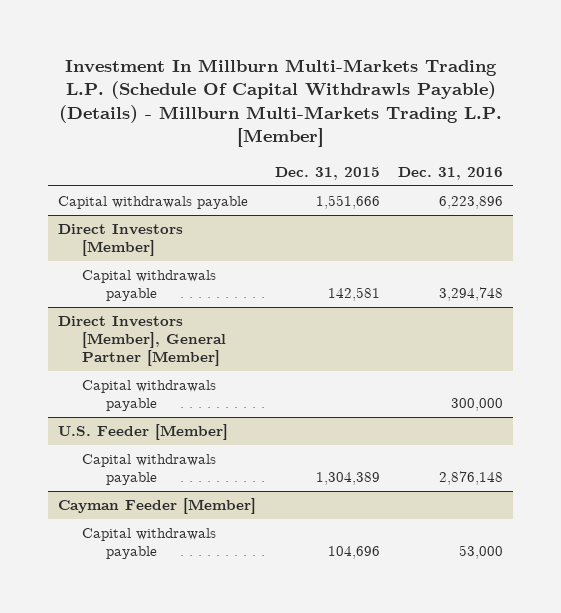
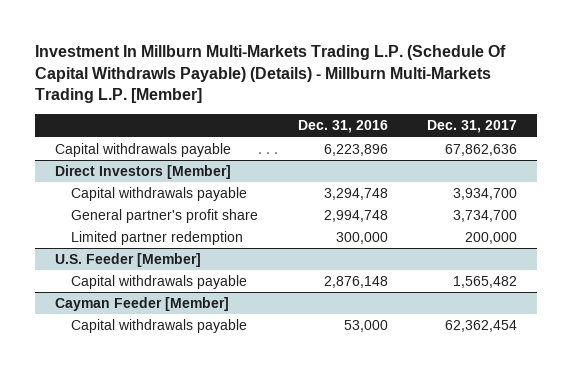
- | Dec. 31, 2015 | Dec. 31, 2016
+ | Dec. 31, 2016 | Dec. 31, 2017
- Direct Investors [Member], General Partner [Member]
- Capital withdrawals payable | | 300,000
@ Direct Investors [Member]
+ General partner's profit share | 2,994,748 | 3,734,700
+ Limited partner redemption | 300,000 | 200,000

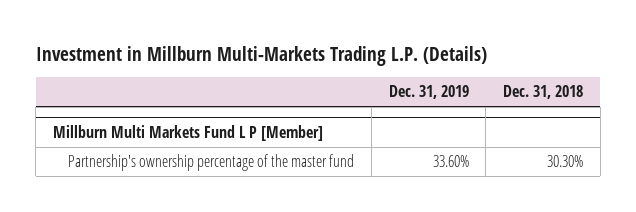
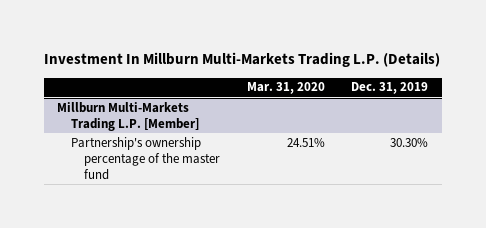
- Investment in Millburn Multi-Markets Trading L.P. (Details)
+ Investment In Millburn Multi-Markets Trading L.P. (Details)
- | Dec. 31, 2019 | Dec. 31, 2018
+ | Mar. 31, 2020 | Dec. 31, 2019
- Millburn Multi Markets Fund L P [Member]
- Partnership's ownership percentage of the master fund | 33.60% | 30.30%
+ Millburn Multi-Markets Trading L.P. [Member]
+ Partnership's ownership percentage of the master fund | 24.51% | 30.30%

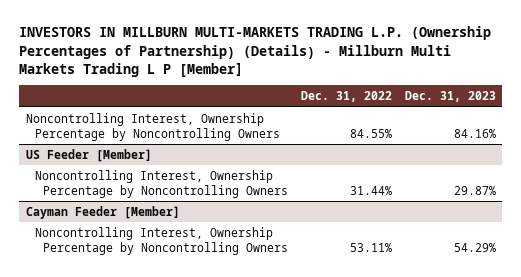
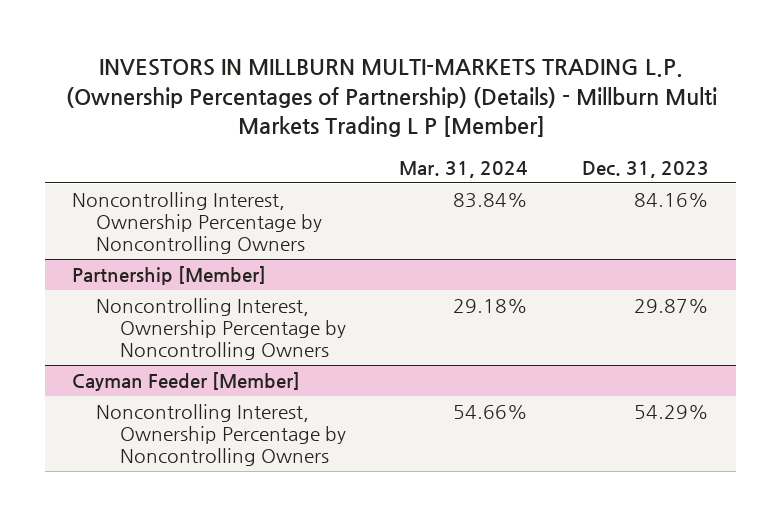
- | Dec. 31, 2022 | Dec. 31, 2023
+ | Mar. 31, 2024 | Dec. 31, 2023
- US Feeder [Member]
+ Partnership [Member]

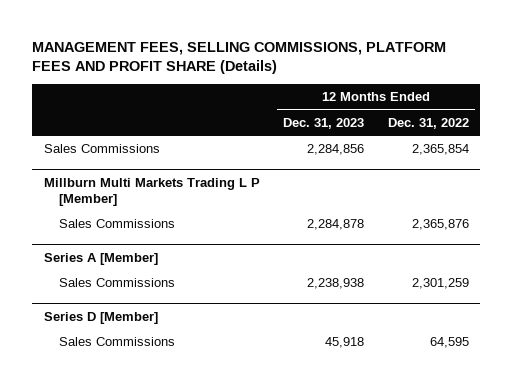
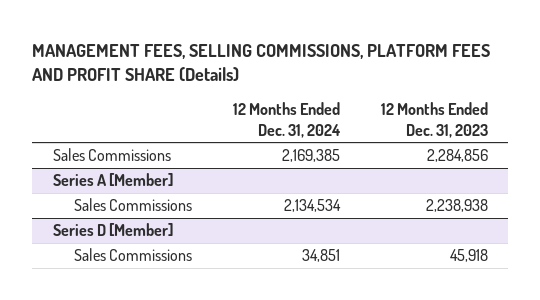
- | 12 Months Ended Dec. 31, 2023 | 12 Months Ended Dec. 31, 2022
+ | 12 Months Ended Dec. 31, 2024 | 12 Months Ended Dec. 31, 2023
- Millburn Multi Markets Trading L P [Member]
- Sales Commissions | 2,284,878 | 2,365,876

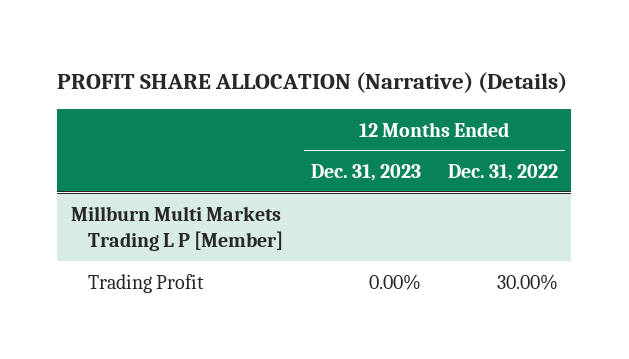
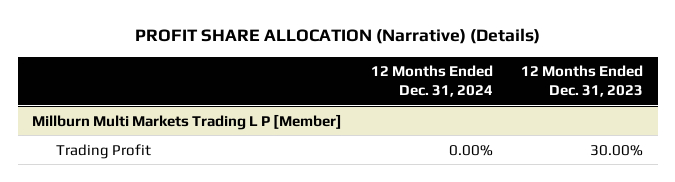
- | 12 Months Ended Dec. 31, 2023 | 12 Months Ended Dec. 31, 2022
+ | 12 Months Ended Dec. 31, 2024 | 12 Months Ended Dec. 31, 2023
@ Millburn Multi Markets Trading L P [Member]
- Trading Profit | 0.00% | 30.00%
+ Trading Profit | 0.00% | 30.00%

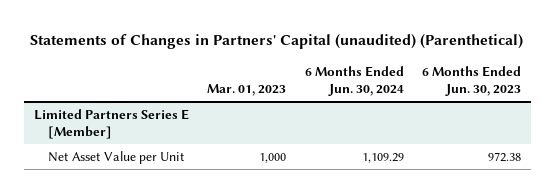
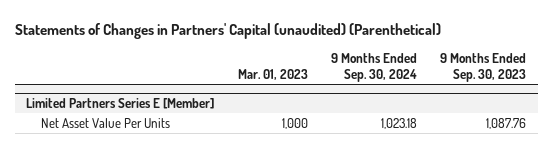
- | Mar. 01, 2023 | 6 Months Ended Jun. 30, 2024 | 6 Months Ended Jun. 30, 2023
+ | Mar. 01, 2023 | 9 Months Ended Sep. 30, 2024 | 9 Months Ended Sep. 30, 2023
@ Limited Partners Series E [Member]
- Net Asset Value per Unit | 1,000 | 1,109.29 | 972.38
+ Net Asset Value Per Units | 1,000 | 1,023.18 | 1,087.76

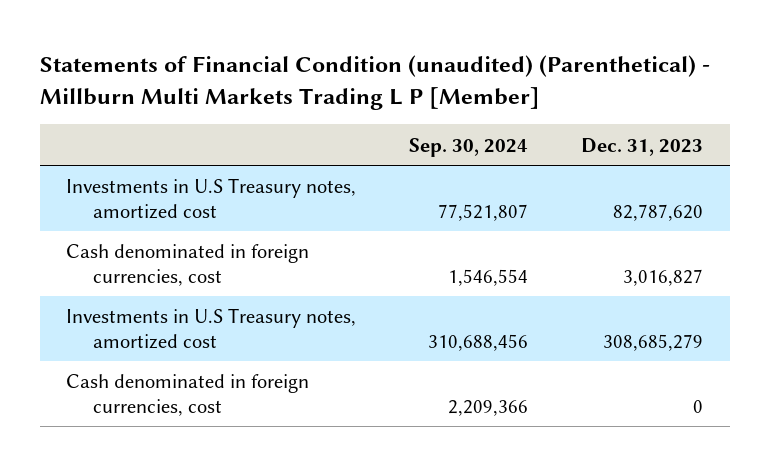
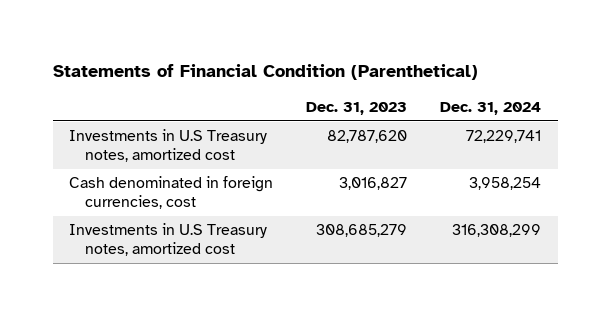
- Statements of Financial Condition (unaudited) (Parenthetical) - Millburn Multi Markets Trading L P [Member]
+ Statements of Financial Condition (Parenthetical)
- | Sep. 30, 2024 | Dec. 31, 2023
+ | Dec. 31, 2023 | Dec. 31, 2024
- Cash denominated in foreign currencies, cost | 2,209,366 | 0

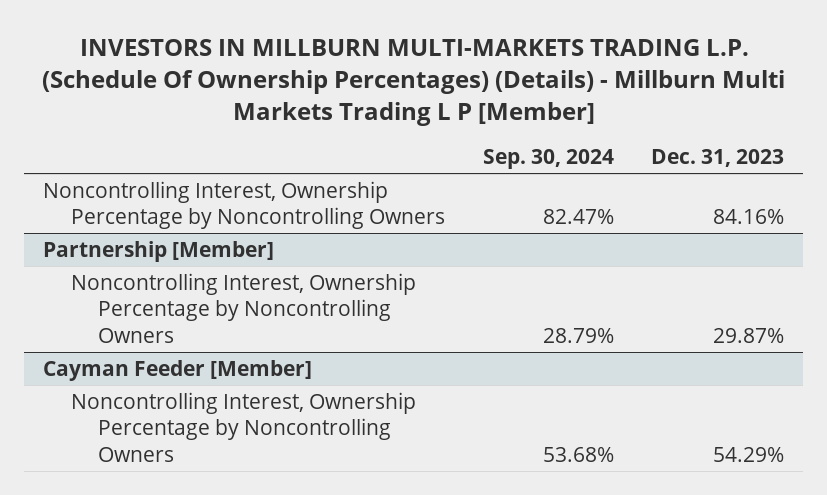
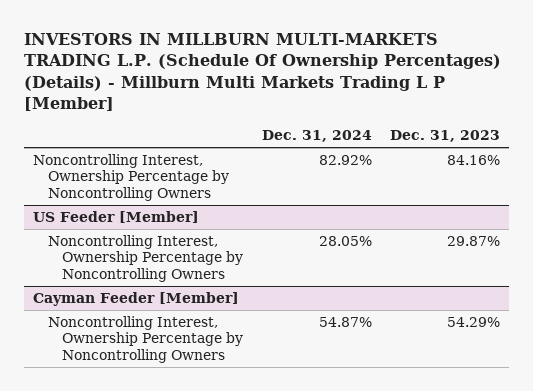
- | Sep. 30, 2024 | Dec. 31, 2023
+ | Dec. 31, 2024 | Dec. 31, 2023
- Partnership [Member]
+ US Feeder [Member]

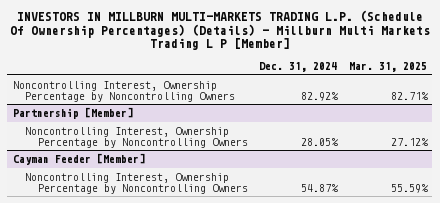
- | Dec. 31, 2024 | Dec. 31, 2023
+ | Dec. 31, 2024 | Mar. 31, 2025
- US Feeder [Member]
+ Partnership [Member]

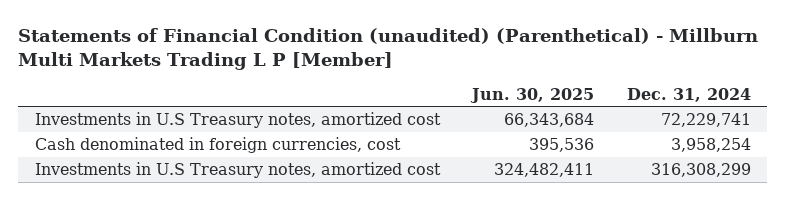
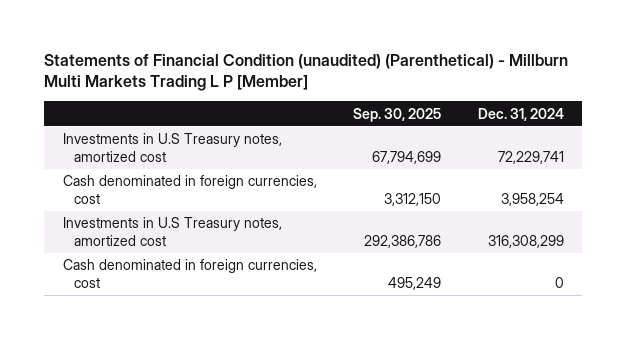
- | Jun. 30, 2025 | Dec. 31, 2024
+ | Sep. 30, 2025 | Dec. 31, 2024
+ Cash denominated in foreign currencies, cost | 495,249 | 0

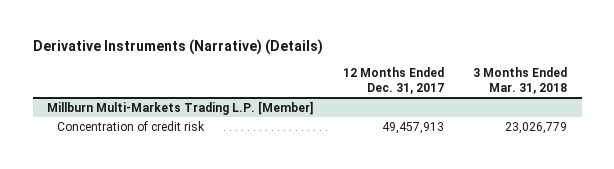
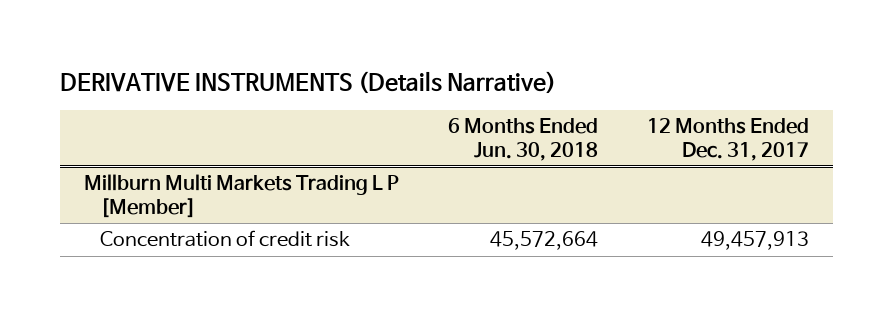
- Derivative Instruments (Narrative) (Details)
+ DERIVATIVE INSTRUMENTS (Details Narrative)
- | 12 Months Ended Dec. 31, 2017 | 3 Months Ended Mar. 31, 2018
+ | 6 Months Ended Jun. 30, 2018 | 12 Months Ended Dec. 31, 2017
- Millburn Multi-Markets Trading L.P. [Member]
+ Millburn Multi Markets Trading L P [Member]

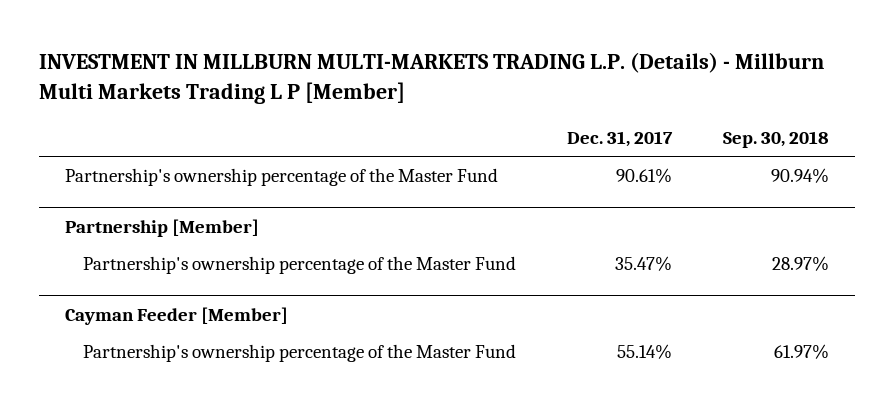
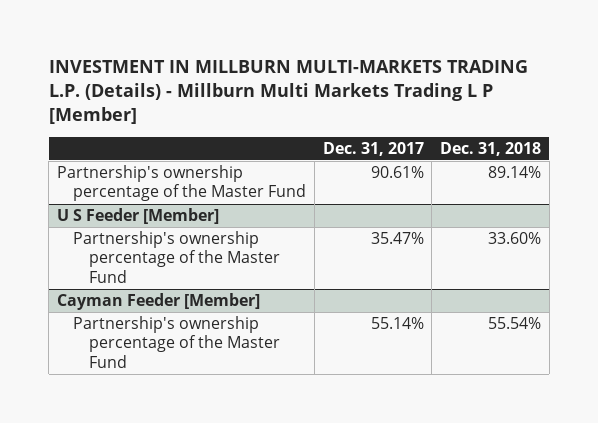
- | Dec. 31, 2017 | Sep. 30, 2018
+ | Dec. 31, 2017 | Dec. 31, 2018
- Partnership [Member]
+ U S Feeder [Member]

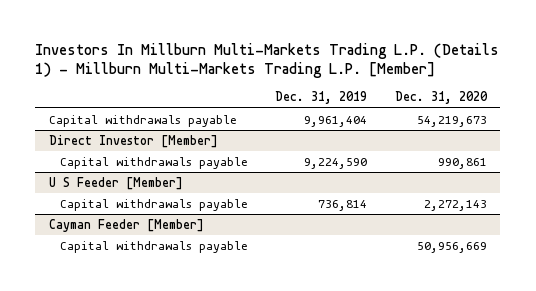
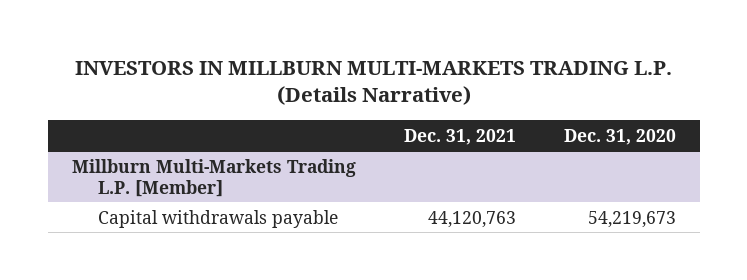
- Investors In Millburn Multi-Markets Trading L.P. (Details 1) - Millburn Multi-Markets Trading L.P. [Member]
+ INVESTORS IN MILLBURN MULTI-MARKETS TRADING L.P. (Details Narrative)
- | Dec. 31, 2019 | Dec. 31, 2020
+ | Dec. 31, 2021 | Dec. 31, 2020
+ Millburn Multi-Markets Trading L.P. [Member]
- Direct Investor [Member]
- Capital withdrawals payable | 9,224,590 | 990,861
- U S Feeder [Member]
- Capital withdrawals payable | 736,814 | 2,272,143
- Cayman Feeder [Member]
- Capital withdrawals payable | | 50,956,669

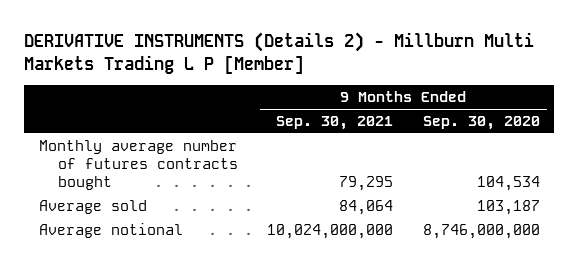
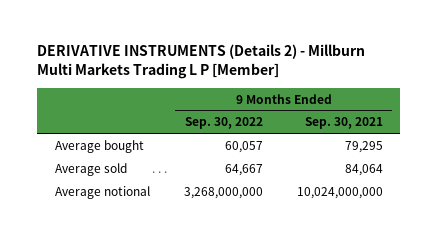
- | 9 Months Ended Sep. 30, 2021 | 9 Months Ended Sep. 30, 2020
+ | 9 Months Ended Sep. 30, 2022 | 9 Months Ended Sep. 30, 2021
- Monthly average number of futures contracts bought | 79,295 | 104,534
+ Average bought | 60,057 | 79,295

